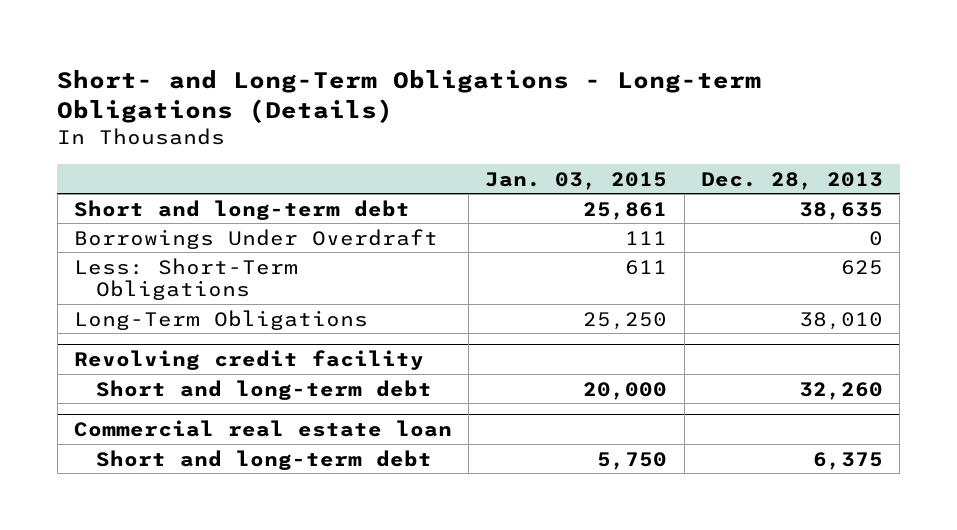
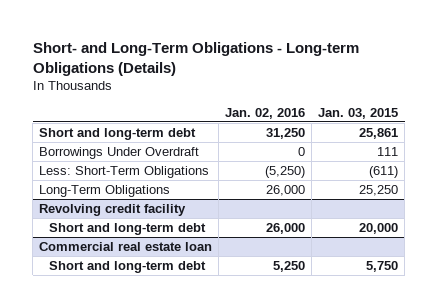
- | Jan. 03, 2015 | Dec. 28, 2013
+ | Jan. 02, 2016 | Jan. 03, 2015
- Less: Short-Term Obligations | 611 | 625
+ Less: Short-Term Obligations | (5,250) | (611)

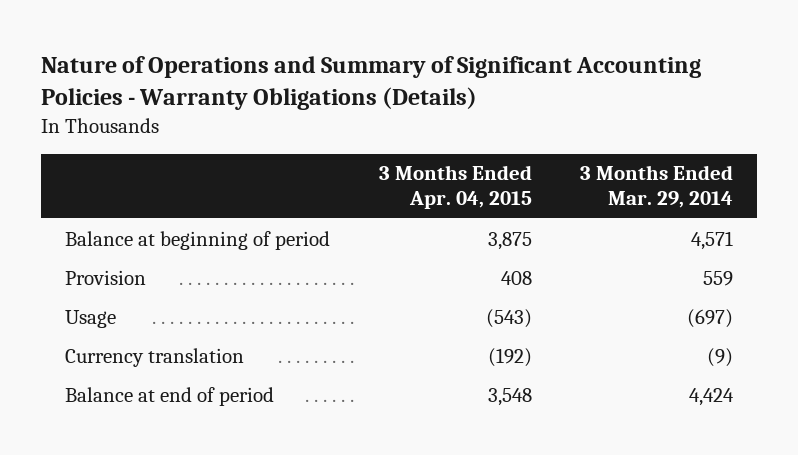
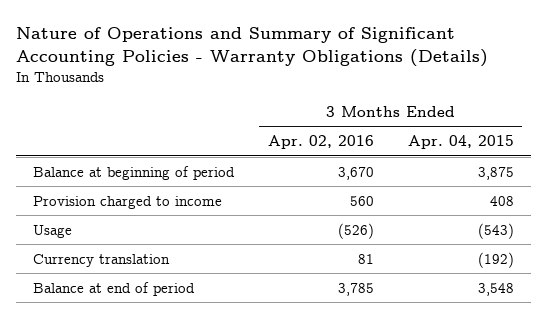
- | 3 Months Ended Apr. 04, 2015 | 3 Months Ended Mar. 29, 2014
+ | 3 Months Ended Apr. 02, 2016 | 3 Months Ended Apr. 04, 2015
- Provision | 408 | 559
+ Provision charged to income | 560 | 408

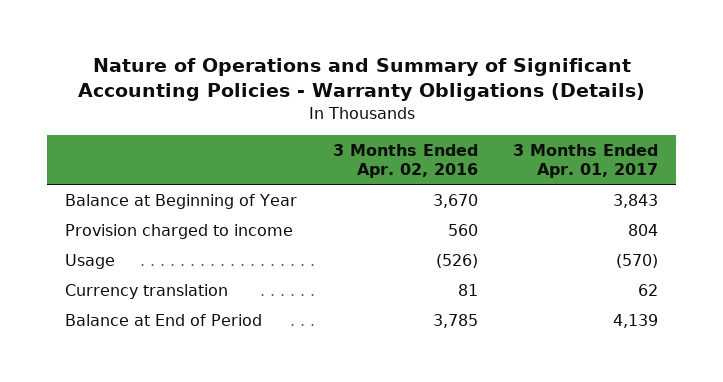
- | 3 Months Ended Apr. 02, 2016 | 3 Months Ended Apr. 04, 2015
+ | 3 Months Ended Apr. 02, 2016 | 3 Months Ended Apr. 01, 2017
- Balance at beginning of period | 3,670 | 3,875
+ Balance at Beginning of Year | 3,670 | 3,843
- Balance at end of period | 3,785 | 3,548
+ Balance at End of Period | 3,785 | 4,139

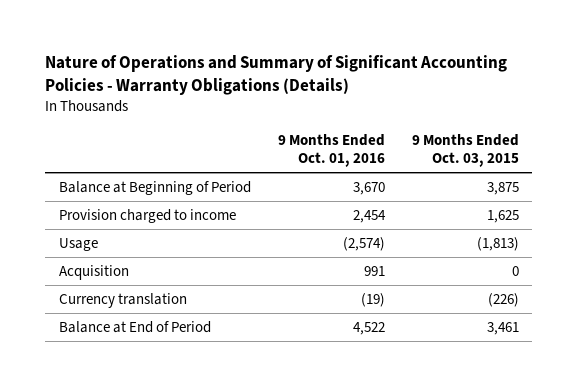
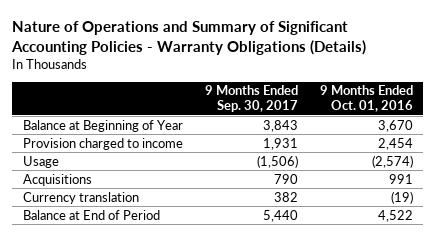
- | 9 Months Ended Oct. 01, 2016 | 9 Months Ended Oct. 03, 2015
+ | 9 Months Ended Sep. 30, 2017 | 9 Months Ended Oct. 01, 2016
- Balance at Beginning of Period | 3,670 | 3,875
+ Balance at Beginning of Year | 3,843 | 3,670
- Acquisition | 991 | 0
+ Acquisitions | 790 | 991

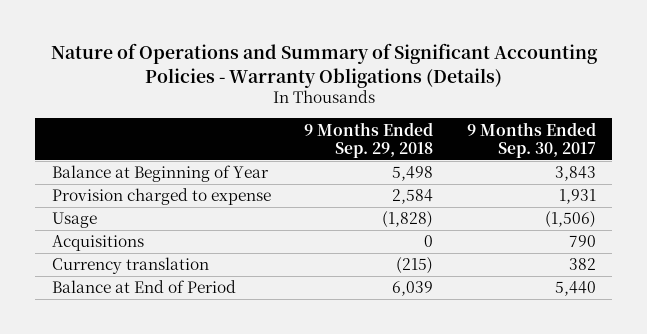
- | 9 Months Ended Sep. 30, 2017 | 9 Months Ended Oct. 01, 2016
+ | 9 Months Ended Sep. 29, 2018 | 9 Months Ended Sep. 30, 2017
- Provision charged to income | 1,931 | 2,454
+ Provision charged to expense | 2,584 | 1,931

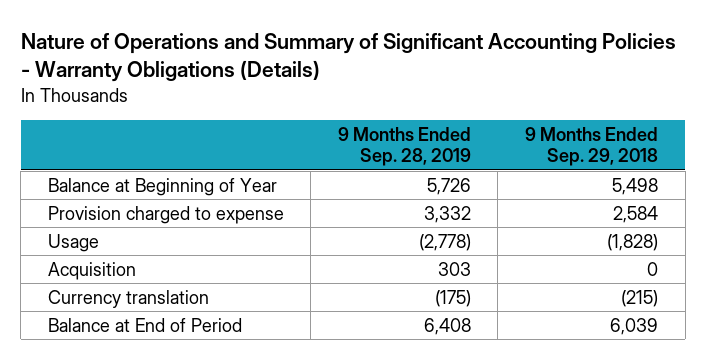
- | 9 Months Ended Sep. 29, 2018 | 9 Months Ended Sep. 30, 2017
+ | 9 Months Ended Sep. 28, 2019 | 9 Months Ended Sep. 29, 2018
- Acquisitions | 0 | 790
+ Acquisition | 303 | 0

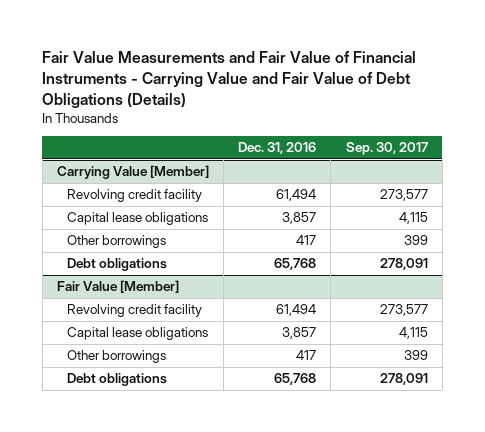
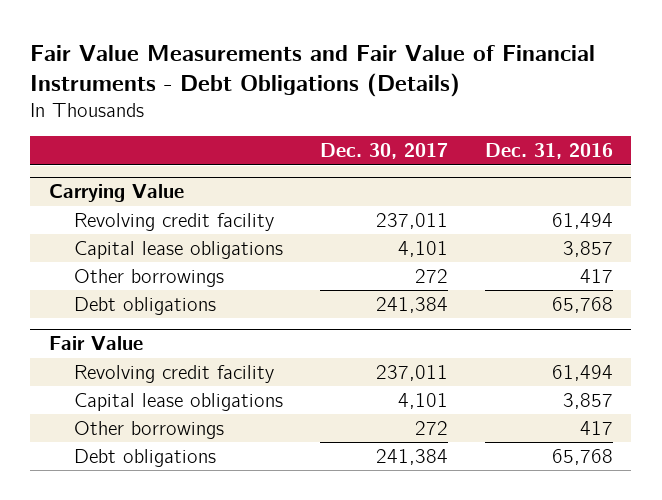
- Fair Value Measurements and Fair Value of Financial Instruments - Carrying Value and Fair Value of Debt Obligations (Details)
+ Fair Value Measurements and Fair Value of Financial Instruments - Debt Obligations (Details)
- | Dec. 31, 2016 | Sep. 30, 2017
+ | Dec. 30, 2017 | Dec. 31, 2016
- Carrying Value [Member]
+ Carrying Value
- Fair Value [Member]
+ Fair Value

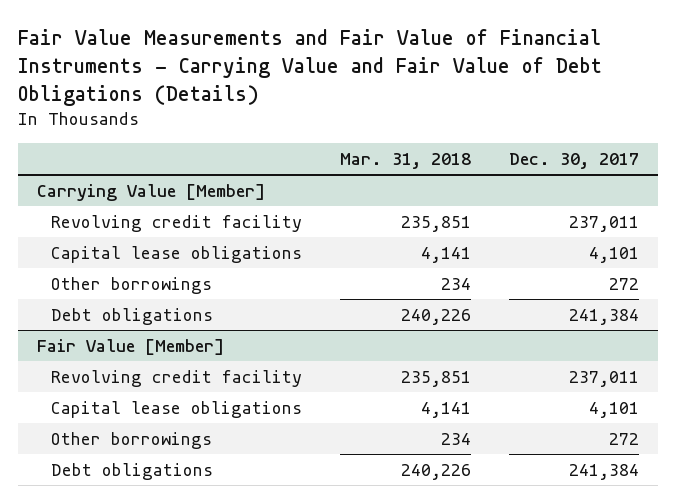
- Fair Value Measurements and Fair Value of Financial Instruments - Debt Obligations (Details)
+ Fair Value Measurements and Fair Value of Financial Instruments - Carrying Value and Fair Value of Debt Obligations (Details)
- | Dec. 30, 2017 | Dec. 31, 2016
+ | Mar. 31, 2018 | Dec. 30, 2017
- Carrying Value
+ Carrying Value [Member]
- Fair Value
+ Fair Value [Member]

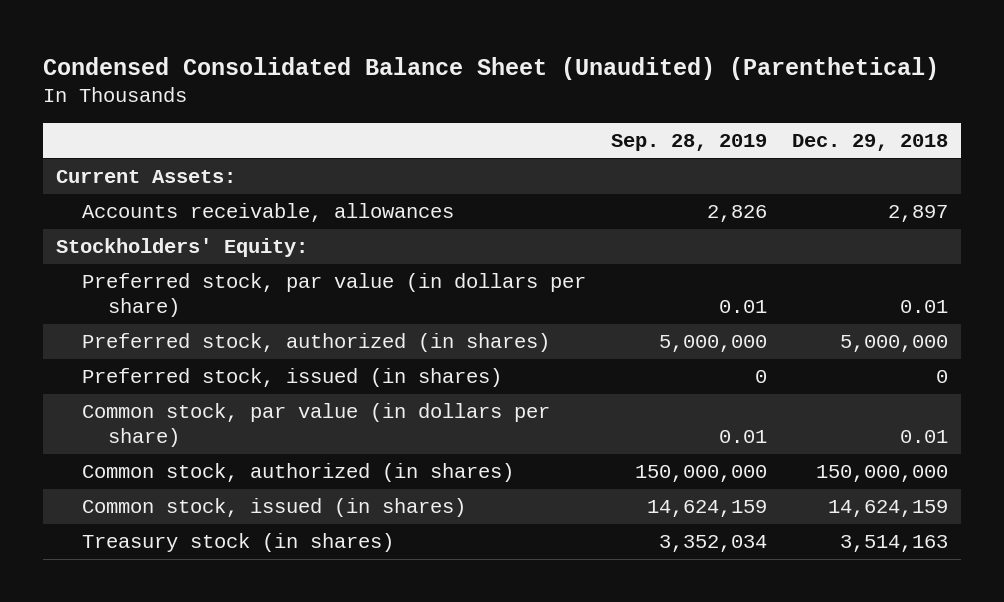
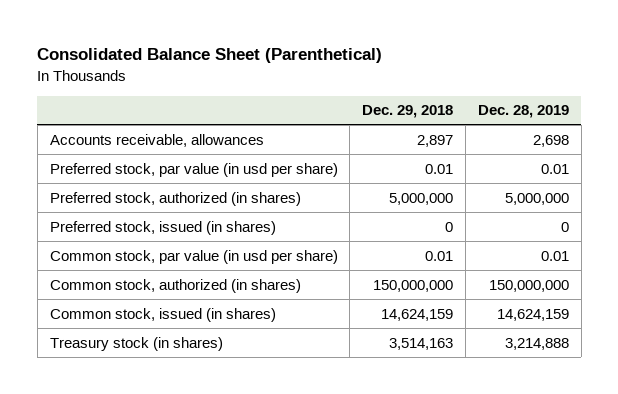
- Condensed Consolidated Balance Sheet (Unaudited) (Parenthetical)
+ Consolidated Balance Sheet (Parenthetical)
- | Sep. 28, 2019 | Dec. 29, 2018
+ | Dec. 29, 2018 | Dec. 28, 2019
- Current Assets:
- Stockholders' Equity:
- Preferred stock, par value (in dollars per share) | 0.01 | 0.01
+ Preferred stock, par value (in usd per share) | 0.01 | 0.01
- Common stock, par value (in dollars per share) | 0.01 | 0.01
+ Common stock, par value (in usd per share) | 0.01 | 0.01

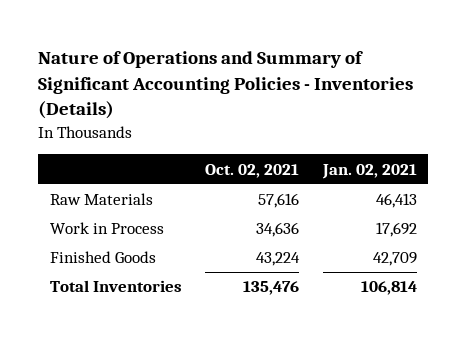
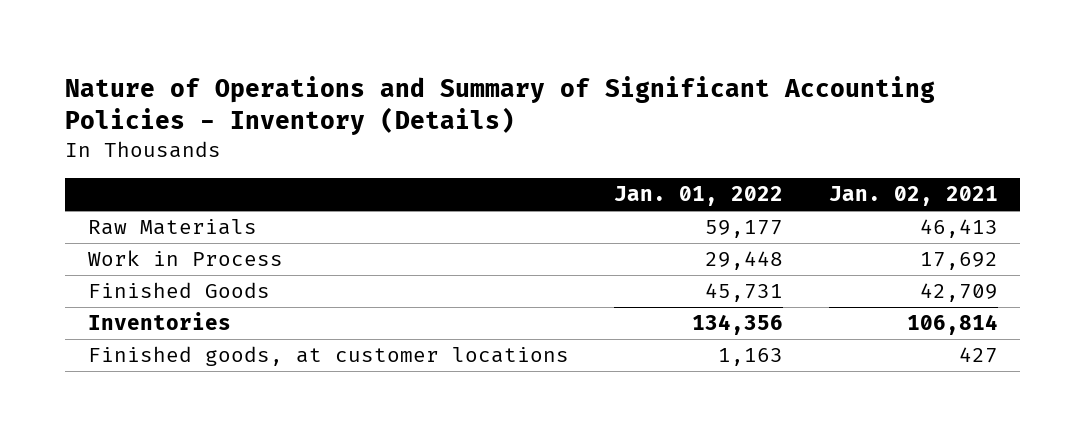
- Nature of Operations and Summary of Significant Accounting Policies - Inventories (Details)
+ Nature of Operations and Summary of Significant Accounting Policies - Inventory (Details)
- | Oct. 02, 2021 | Jan. 02, 2021
+ | Jan. 01, 2022 | Jan. 02, 2021
- Total Inventories | 135,476 | 106,814
+ Inventories | 134,356 | 106,814
+ Finished goods, at customer locations | 1,163 | 427

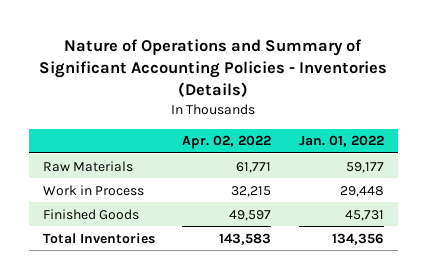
- Nature of Operations and Summary of Significant Accounting Policies - Inventory (Details)
+ Nature of Operations and Summary of Significant Accounting Policies - Inventories (Details)
- | Jan. 01, 2022 | Jan. 02, 2021
+ | Apr. 02, 2022 | Jan. 01, 2022
- Inventories | 134,356 | 106,814
- Finished goods, at customer locations | 1,163 | 427
+ Total Inventories | 143,583 | 134,356

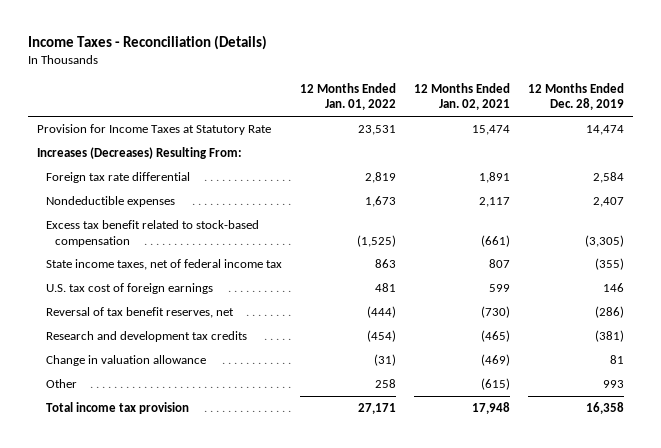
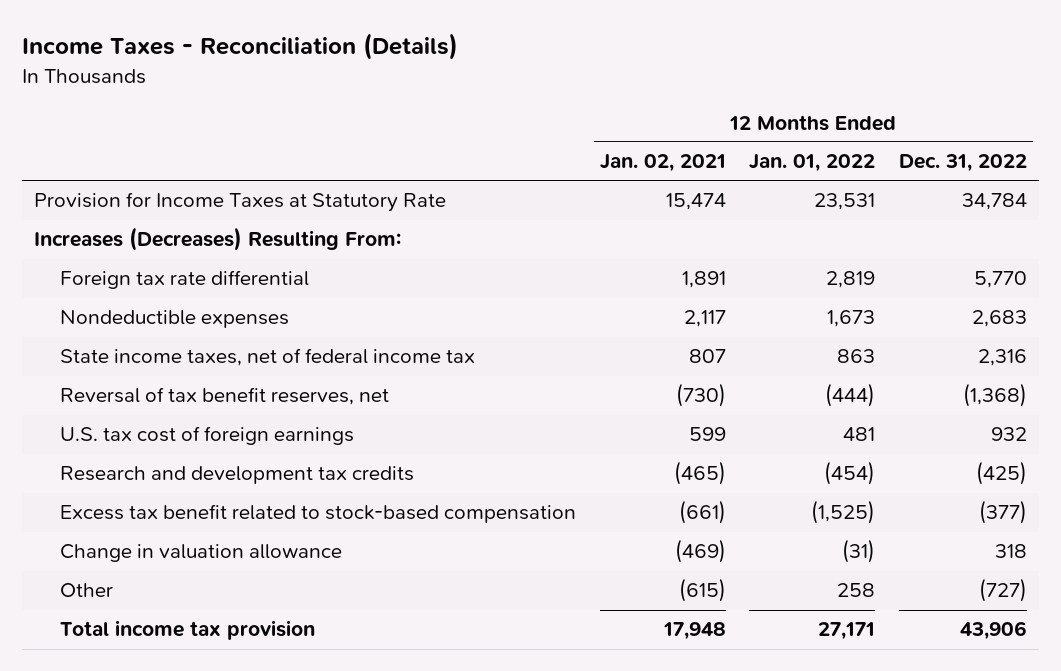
- | 12 Months Ended Jan. 01, 2022 | 12 Months Ended Jan. 02, 2021 | 12 Months Ended Dec. 28, 2019
+ | 12 Months Ended Jan. 02, 2021 | 12 Months Ended Jan. 01, 2022 | 12 Months Ended Dec. 31, 2022
moved down: U.S. tax cost of foreign earnings | 599 | 481 | 932
moved down: Excess tax benefit related to stock-based compensation | (661) | (1,525) | (377)

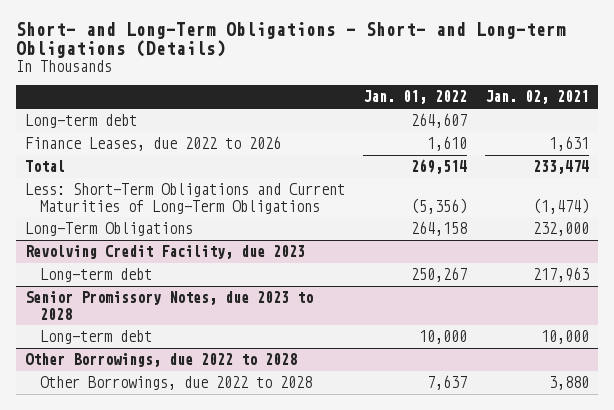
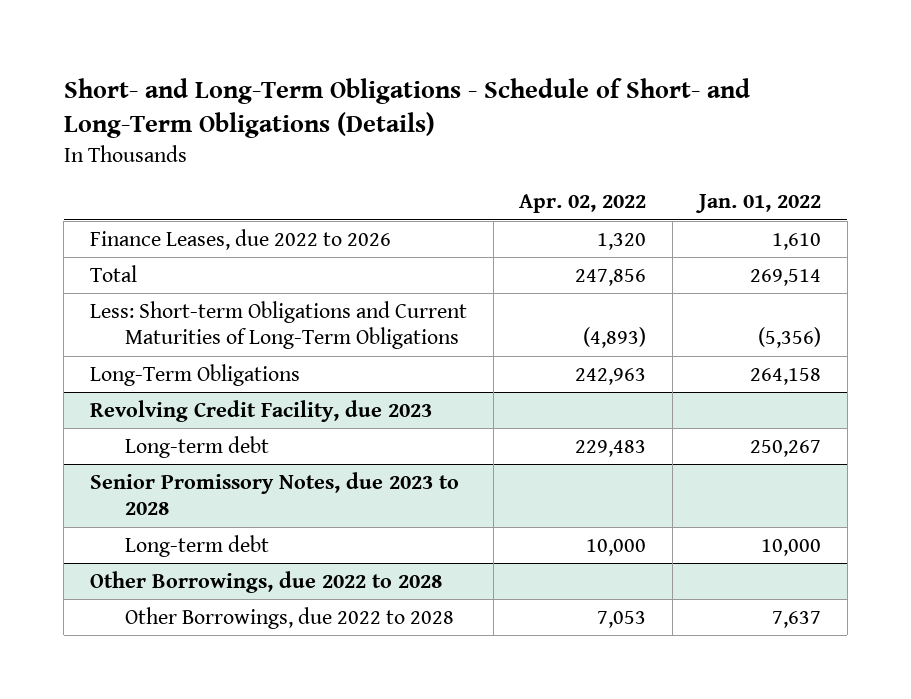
- Short- and Long-Term Obligations - Short- and Long-term Obligations (Details)
+ Short- and Long-Term Obligations - Schedule of Short- and Long-Term Obligations (Details)
- | Jan. 01, 2022 | Jan. 02, 2021
+ | Apr. 02, 2022 | Jan. 01, 2022
- Long-term debt | 264,607 |
- Less: Short-Term Obligations and Current Maturities of Long-Term Obligations | (5,356) | (1,474)
+ Less: Short-term Obligations and Current Maturities of Long-Term Obligations | (4,893) | (5,356)

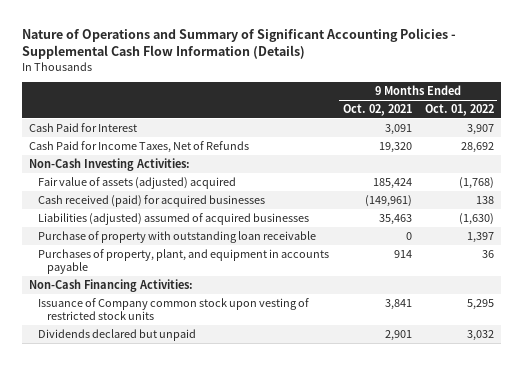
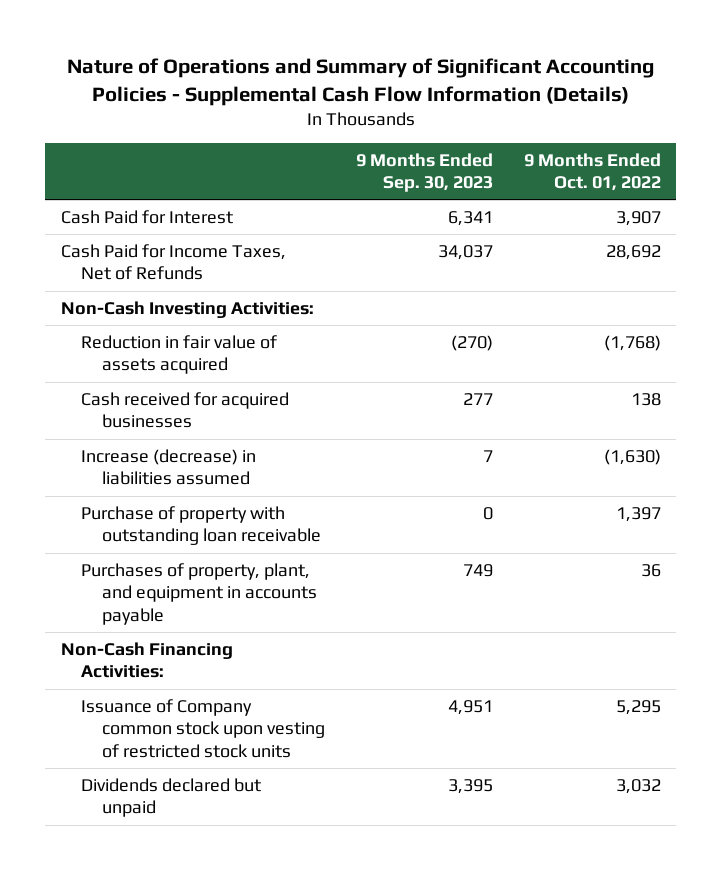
- | 9 Months Ended Oct. 02, 2021 | 9 Months Ended Oct. 01, 2022
+ | 9 Months Ended Sep. 30, 2023 | 9 Months Ended Oct. 01, 2022
- Fair value of assets (adjusted) acquired | 185,424 | (1,768)
- Cash received (paid) for acquired businesses | (149,961) | 138
- Liabilities (adjusted) assumed of acquired businesses | 35,463 | (1,630)
+ Reduction in fair value of assets acquired | (270) | (1,768)
+ Cash received for acquired businesses | 277 | 138
+ Increase (decrease) in liabilities assumed | 7 | (1,630)

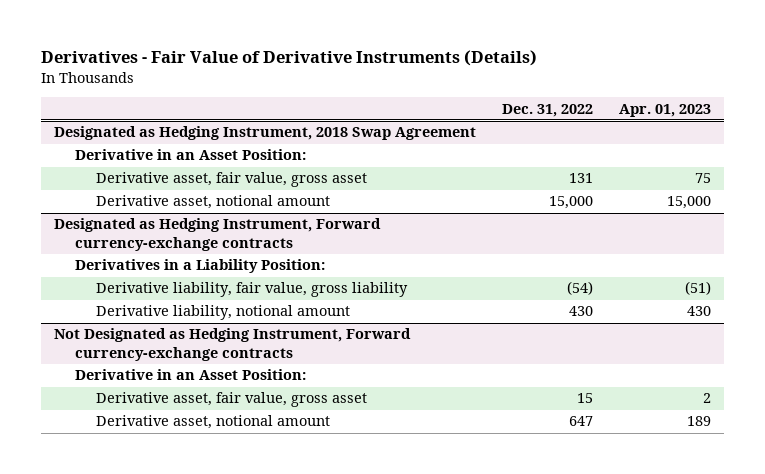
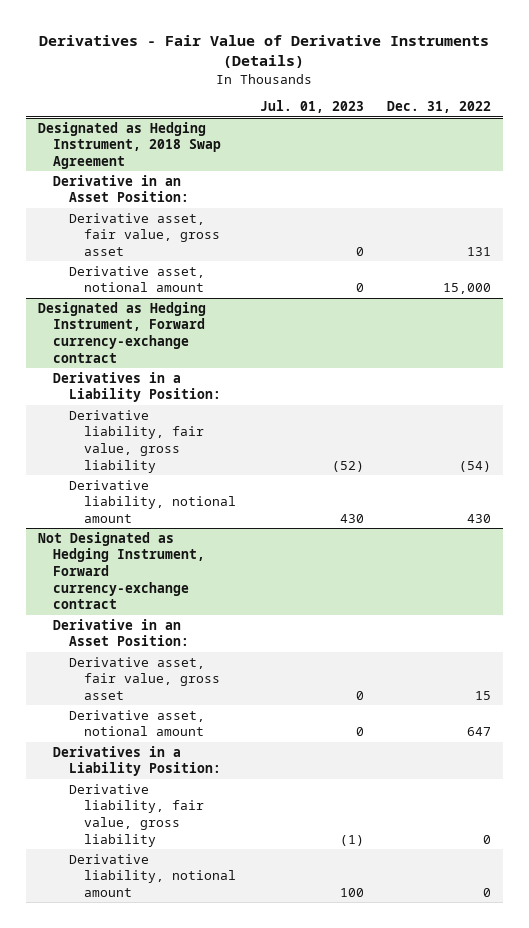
- | Dec. 31, 2022 | Apr. 01, 2023
+ | Jul. 01, 2023 | Dec. 31, 2022
- Designated as Hedging Instrument, Forward currency-exchange contracts
+ Designated as Hedging Instrument, Forward currency-exchange contract
- Not Designated as Hedging Instrument, Forward currency-exchange contracts
+ Not Designated as Hedging Instrument, Forward currency-exchange contract
+ Derivatives in a Liability Position:
+ Derivative liability, fair value, gross liability | (1) | 0
+ Derivative liability, notional amount | 100 | 0

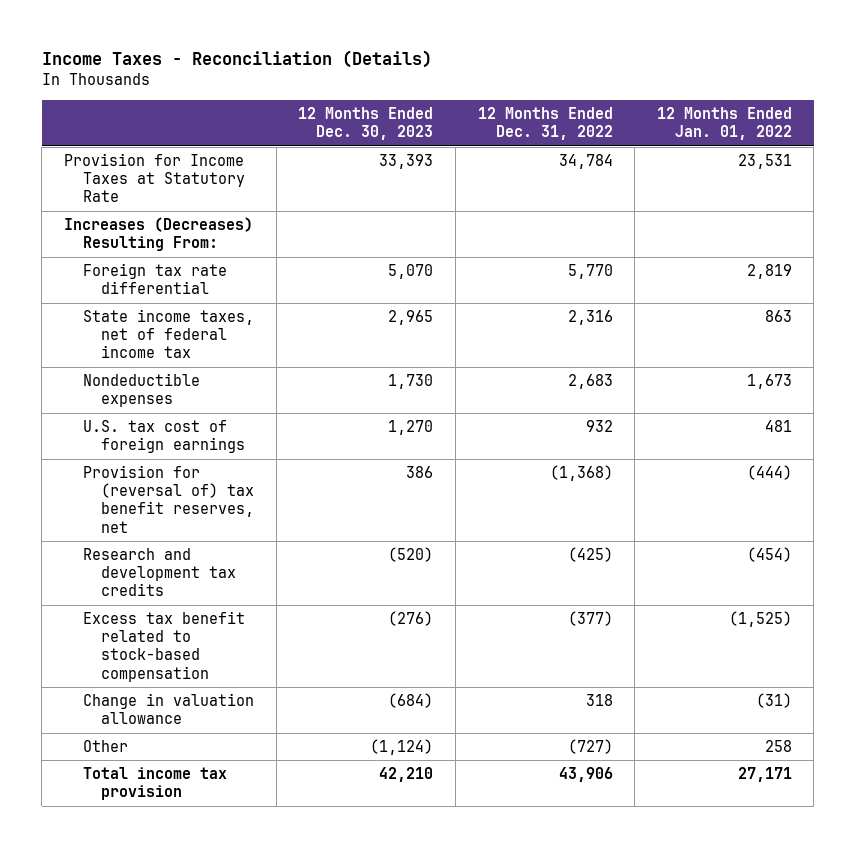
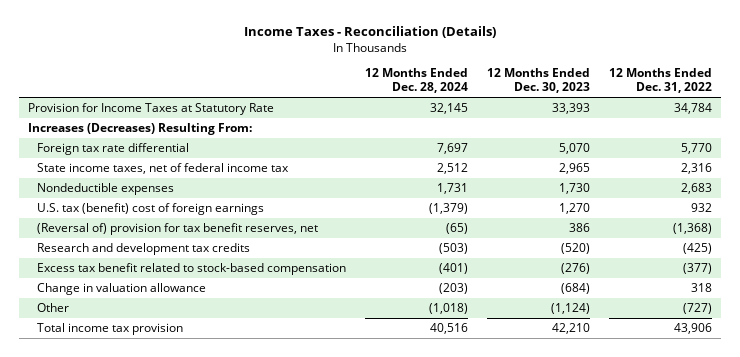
- | 12 Months Ended Dec. 30, 2023 | 12 Months Ended Dec. 31, 2022 | 12 Months Ended Jan. 01, 2022
+ | 12 Months Ended Dec. 28, 2024 | 12 Months Ended Dec. 30, 2023 | 12 Months Ended Dec. 31, 2022
- U.S. tax cost of foreign earnings | 1,270 | 932 | 481
- Provision for (reversal of) tax benefit reserves, net | 386 | (1,368) | (444)
+ U.S. tax (benefit) cost of foreign earnings | (1,379) | 1,270 | 932
+ (Reversal of) provision for tax benefit reserves, net | (65) | 386 | (1,368)

